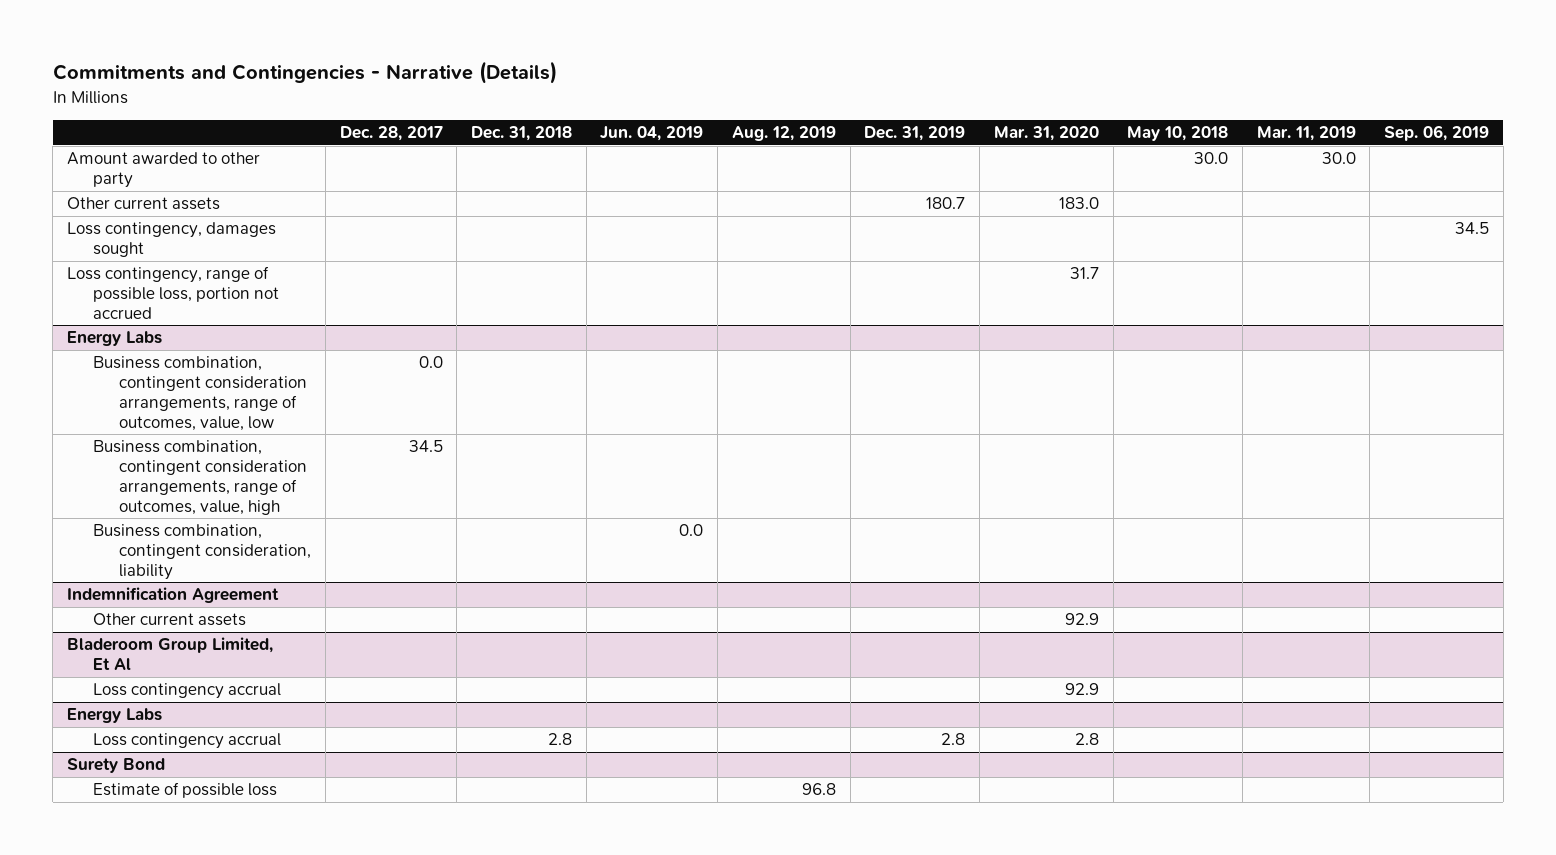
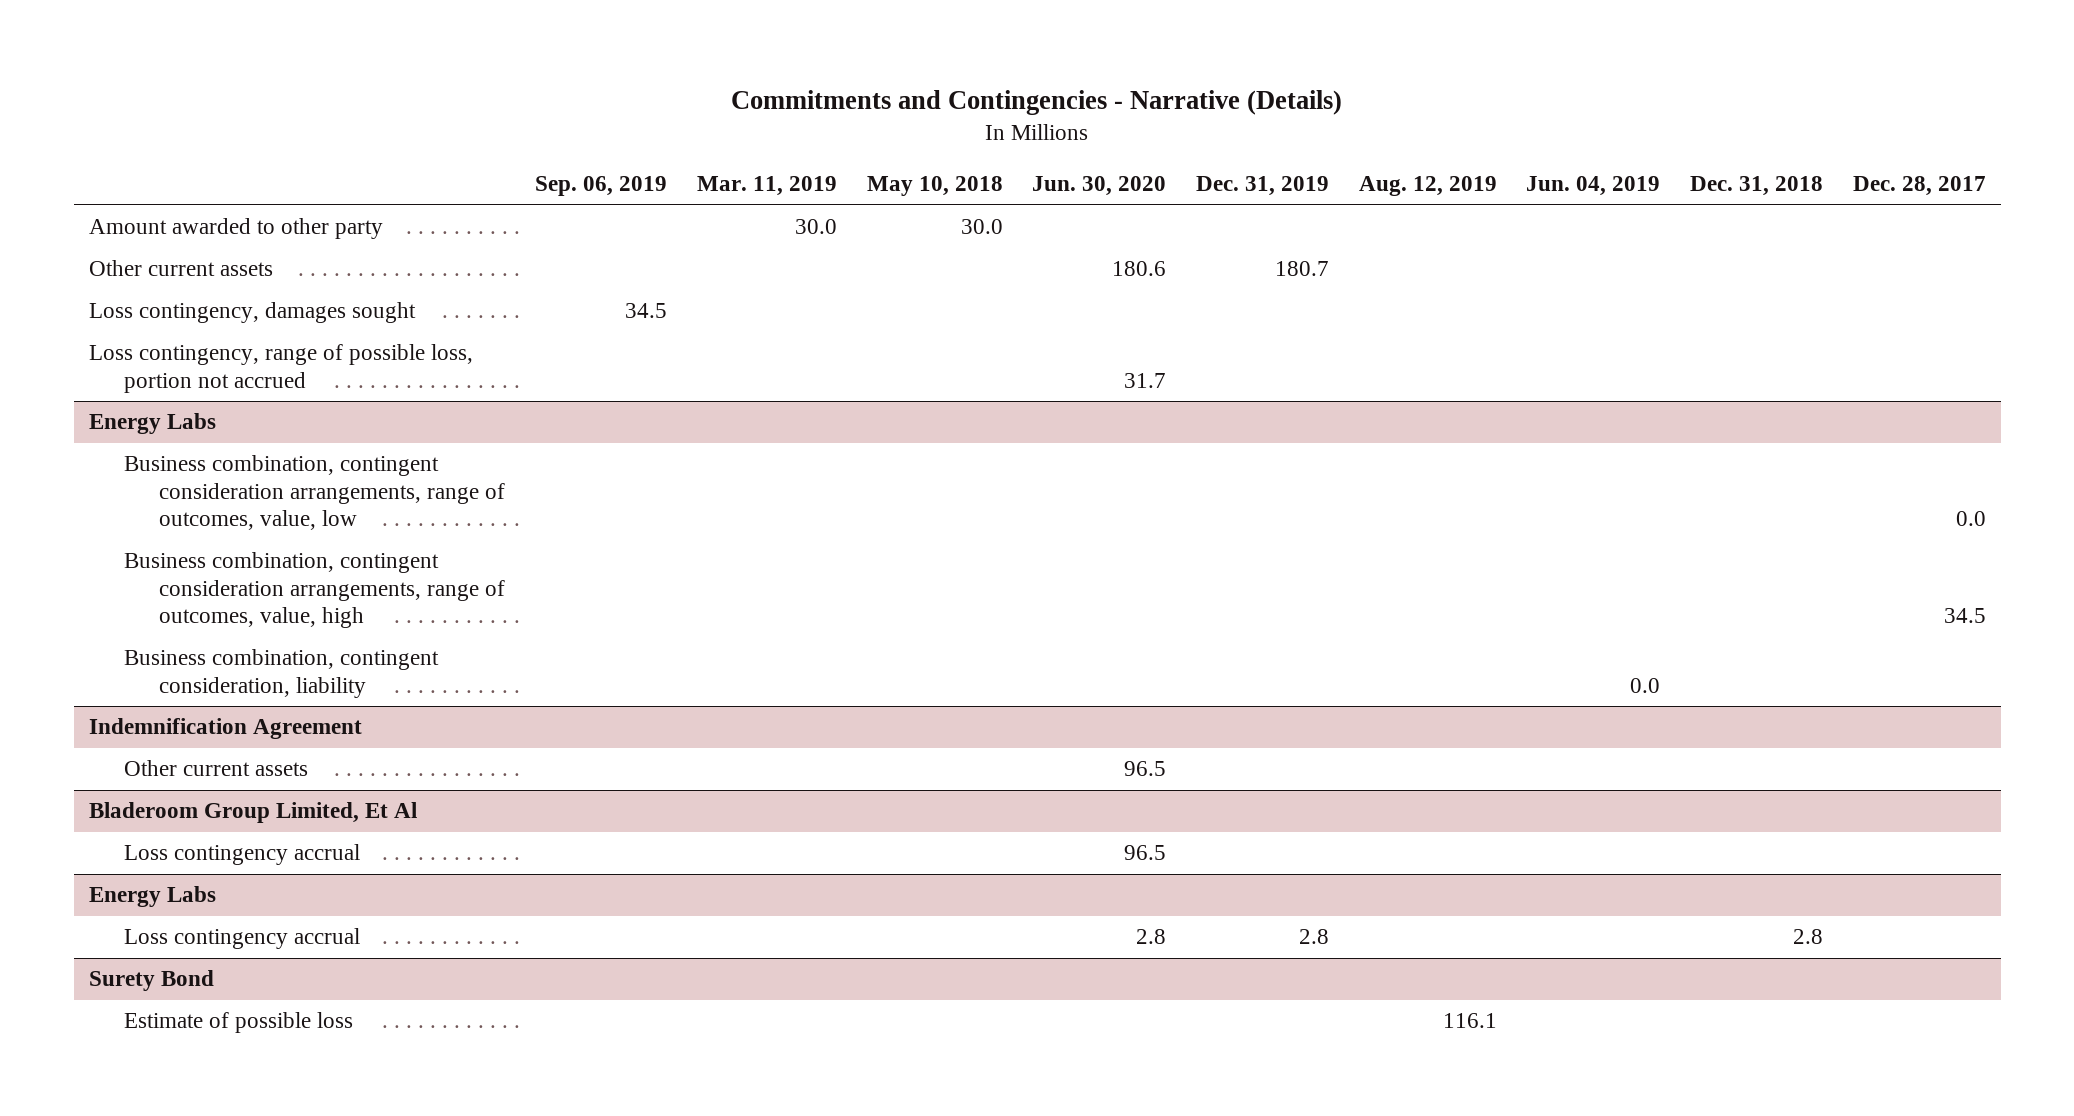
- | Dec. 28, 2017 | Dec. 31, 2018 | Jun. 04, 2019 | Aug. 12, 2019 | Dec. 31, 2019 | Mar. 31, 2020 | May 10, 2018 | Mar. 11, 2019 | Sep. 06, 2019
+ | Sep. 06, 2019 | Mar. 11, 2019 | May 10, 2018 | Jun. 30, 2020 | Dec. 31, 2019 | Aug. 12, 2019 | Jun. 04, 2019 | Dec. 31, 2018 | Dec. 28, 2017
@ Surety Bond
- Estimate of possible loss | | | | 96.8 | | | | |
+ Estimate of possible loss | | | | | | 116.1 | | |

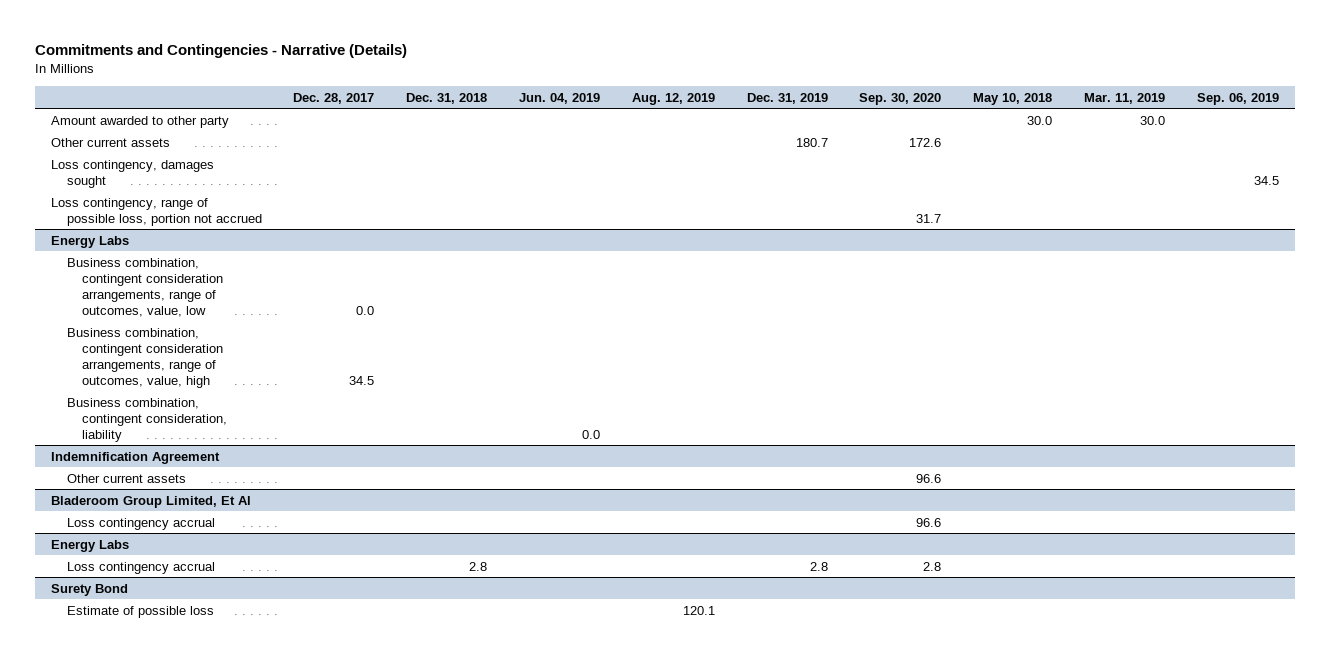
- | Sep. 06, 2019 | Mar. 11, 2019 | May 10, 2018 | Jun. 30, 2020 | Dec. 31, 2019 | Aug. 12, 2019 | Jun. 04, 2019 | Dec. 31, 2018 | Dec. 28, 2017
+ | Dec. 28, 2017 | Dec. 31, 2018 | Jun. 04, 2019 | Aug. 12, 2019 | Dec. 31, 2019 | Sep. 30, 2020 | May 10, 2018 | Mar. 11, 2019 | Sep. 06, 2019
@ Surety Bond
- Estimate of possible loss | | | | | | 116.1 | | |
+ Estimate of possible loss | | | | 120.1 | | | | |

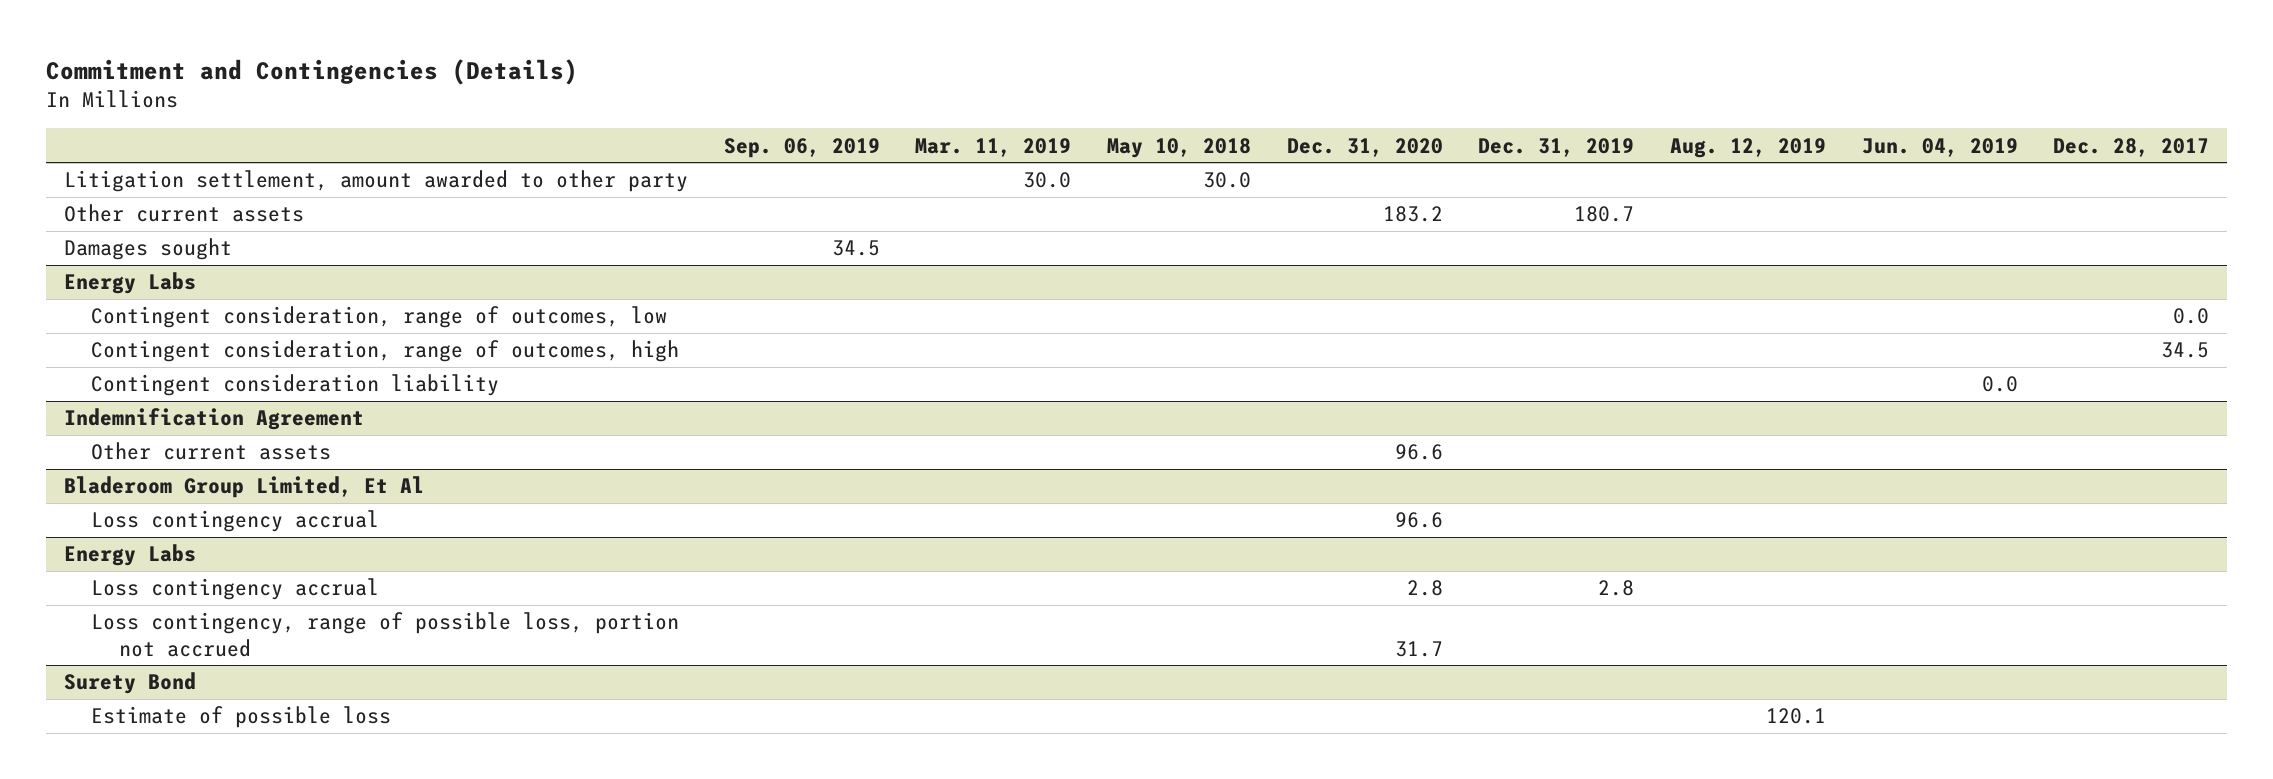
- Commitments and Contingencies - Narrative (Details)
+ Commitment and Contingencies (Details)
- | Dec. 28, 2017 | Dec. 31, 2018 | Jun. 04, 2019 | Aug. 12, 2019 | Dec. 31, 2019 | Sep. 30, 2020 | May 10, 2018 | Mar. 11, 2019 | Sep. 06, 2019
+ | Sep. 06, 2019 | Mar. 11, 2019 | May 10, 2018 | Dec. 31, 2020 | Dec. 31, 2019 | Aug. 12, 2019 | Jun. 04, 2019 | Dec. 28, 2017
- Amount awarded to other party | | | | | | | 30.0 | 30.0 |
+ Litigation settlement, amount awarded to other party | | 30.0 | 30.0 | | | | |
- Loss contingency, damages sought | | | | | | | | | 34.5
- Loss contingency, range of possible loss, portion not accrued | | | | | | 31.7 | | |
+ Damages sought | 34.5 | | | | | | |
@ Energy Labs
- Business combination, contingent consideration arrangements, range of outcomes, value, low | 0.0 | | | | | | | |
- Business combination, contingent consideration arrangements, range of outcomes, value, high | 34.5 | | | | | | | |
- Business combination, contingent consideration, liability | | | 0.0 | | | | | |
+ Contingent consideration, range of outcomes, low | | | | | | | | 0.0
+ Contingent consideration, range of outcomes, high | | | | | | | | 34.5
+ Contingent consideration liability | | | | | | | 0.0 |
+ Loss contingency, range of possible loss, portion not accrued | | | | 31.7 | | | |

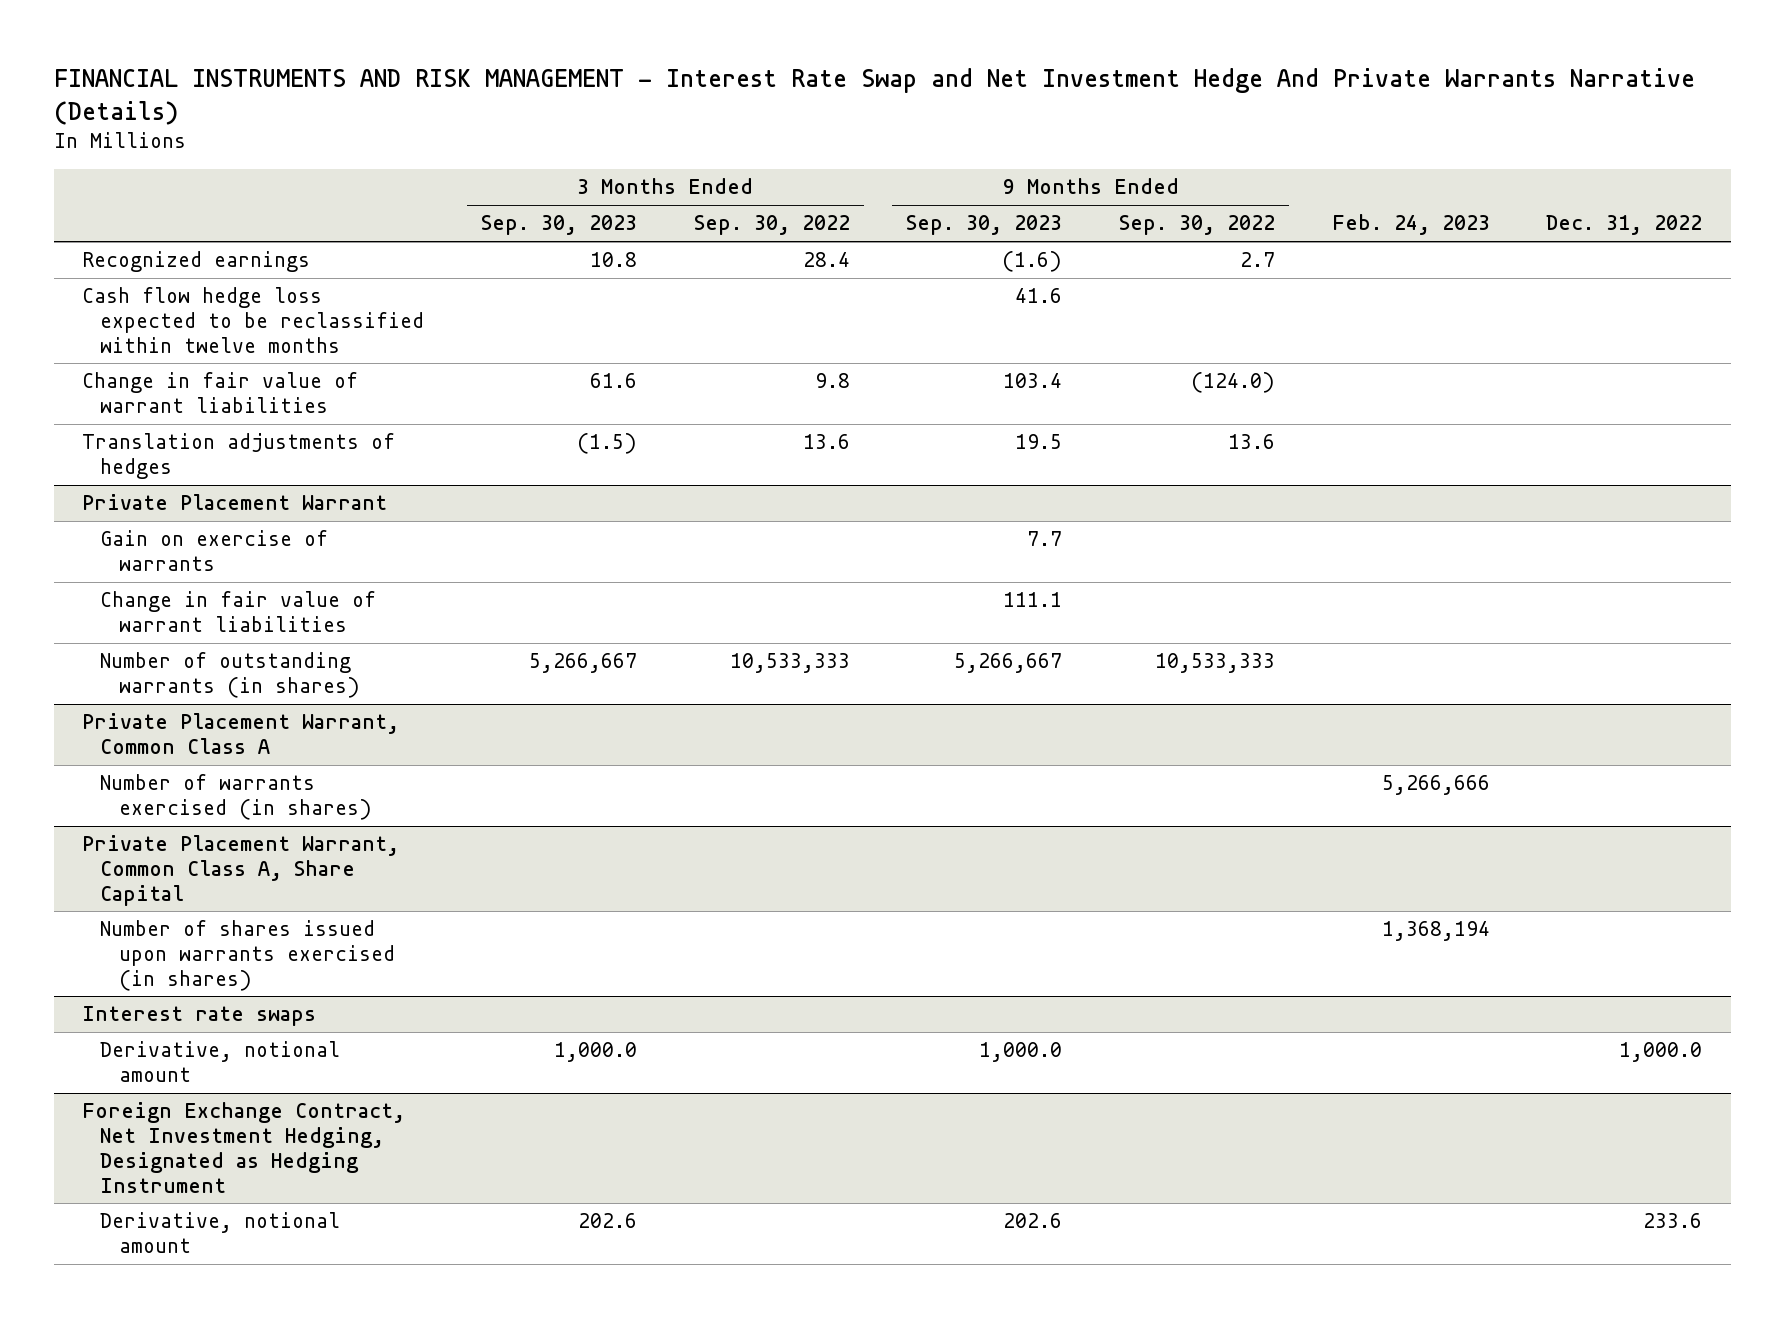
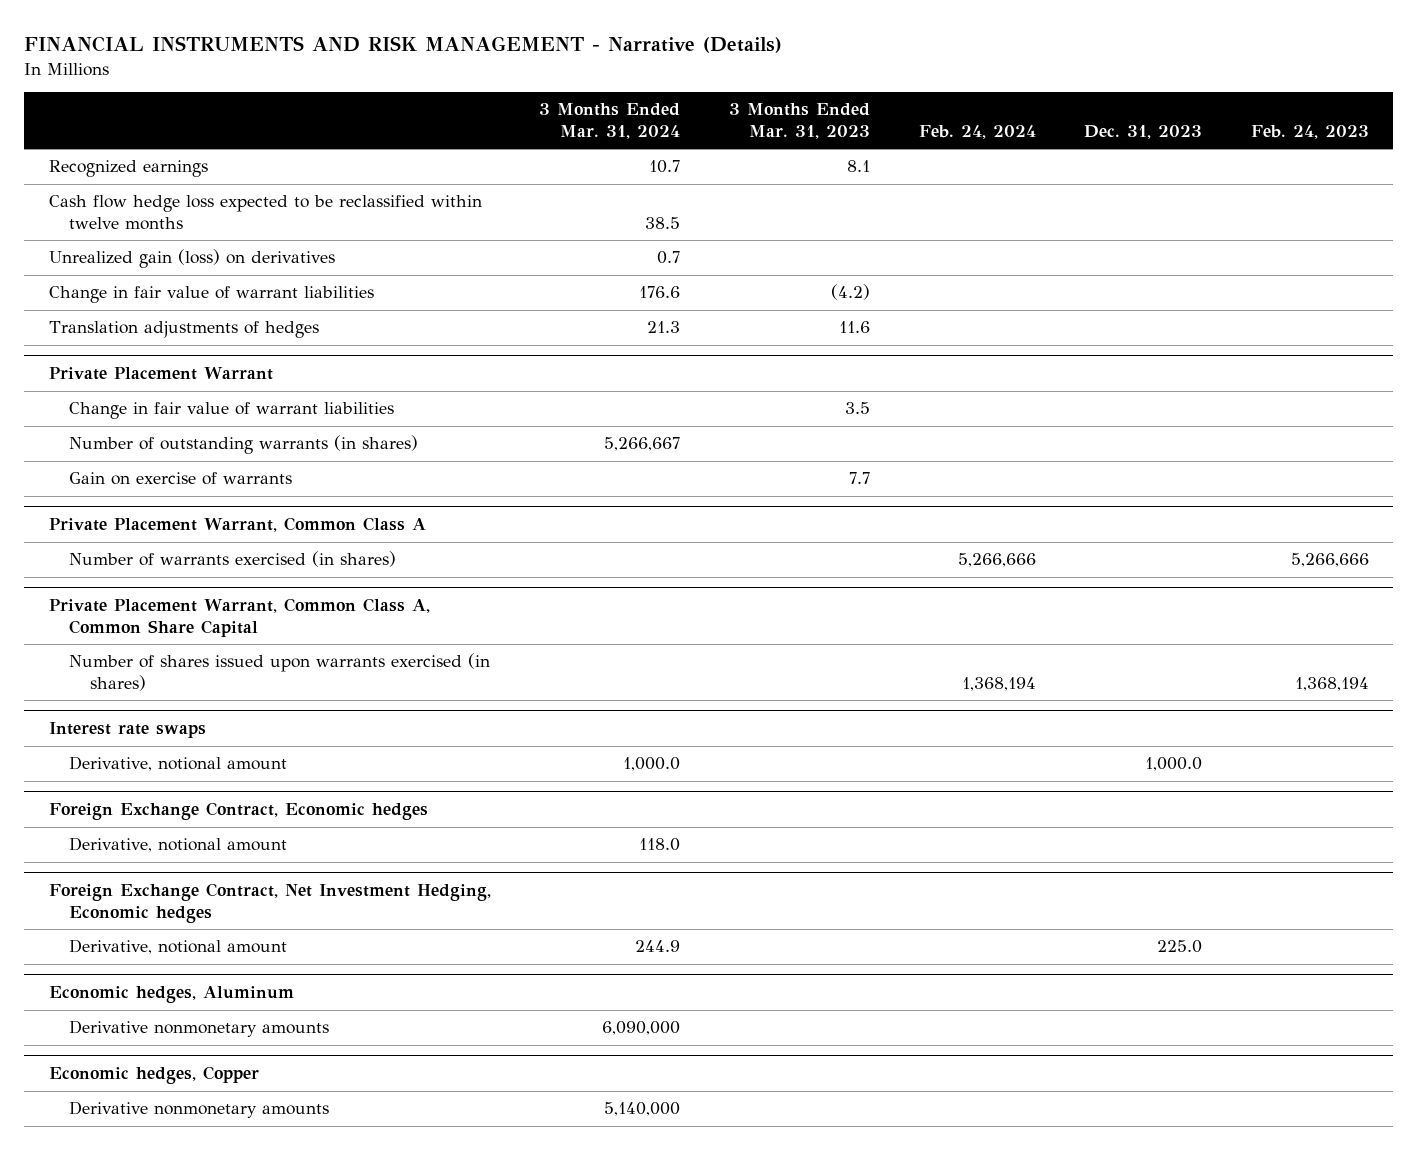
- FINANCIAL INSTRUMENTS AND RISK MANAGEMENT - Interest Rate Swap and Net Investment Hedge And Private Warrants Narrative (Details)
+ FINANCIAL INSTRUMENTS AND RISK MANAGEMENT - Narrative (Details)
- | 3 Months Ended Sep. 30, 2023 | 3 Months Ended Sep. 30, 2022 | 9 Months Ended Sep. 30, 2023 | 9 Months Ended Sep. 30, 2022 | Feb. 24, 2023 | Dec. 31, 2022
+ | 3 Months Ended Mar. 31, 2024 | 3 Months Ended Mar. 31, 2023 | Feb. 24, 2024 | Dec. 31, 2023 | Feb. 24, 2023
+ Unrealized gain (loss) on derivatives | 0.7 | | | |
@ Private Placement Warrant
moved down: Gain on exercise of warrants | | 7.7 | | |
- Private Placement Warrant, Common Class A, Share Capital
+ Private Placement Warrant, Common Class A, Common Share Capital
- Foreign Exchange Contract, Net Investment Hedging, Designated as Hedging Instrument
+ Foreign Exchange Contract, Economic hedges
+ Derivative, notional amount | 118.0 | | | |
+ Foreign Exchange Contract, Net Investment Hedging, Economic hedges
+ Economic hedges, Aluminum
+ Derivative nonmonetary amounts | 6,090,000 | | | |
+ Economic hedges, Copper
+ Derivative nonmonetary amounts | 5,140,000 | | | |

